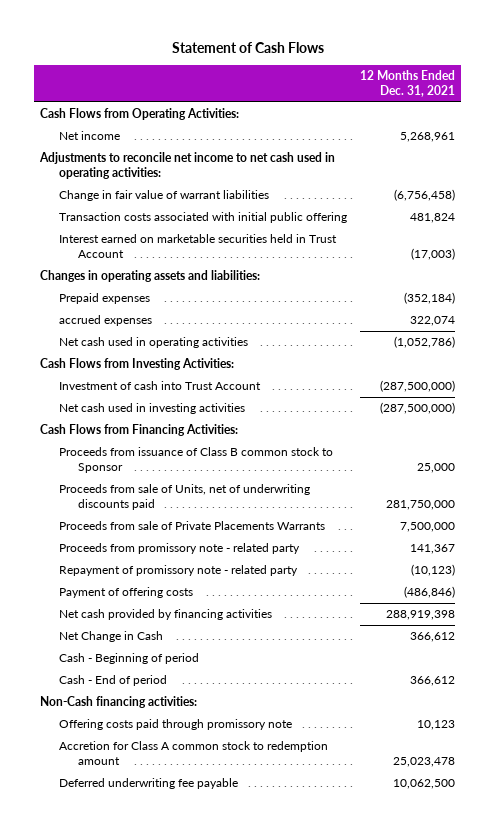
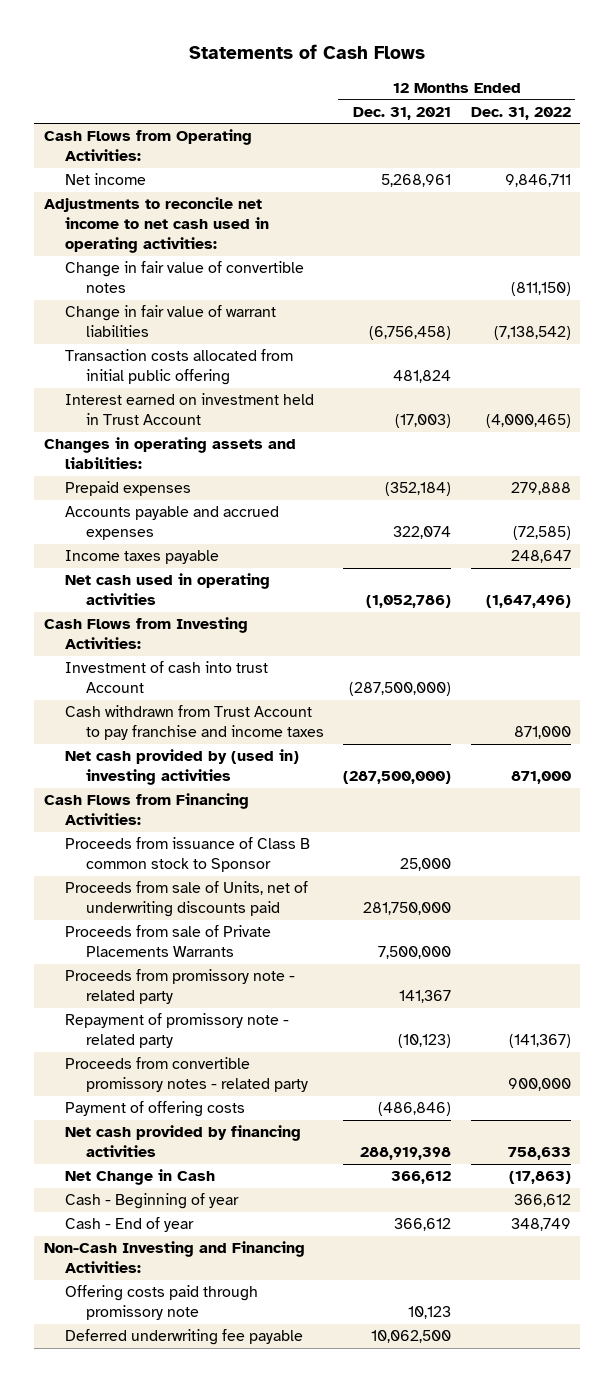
- Statement of Cash Flows
+ Statements of Cash Flows
- | 12 Months Ended Dec. 31, 2021
+ | 12 Months Ended Dec. 31, 2021 | 12 Months Ended Dec. 31, 2022
+ Change in fair value of convertible notes | | (811,150)
- Transaction costs associated with initial public offering | 481,824
- Interest earned on marketable securities held in Trust Account | (17,003)
+ Transaction costs allocated from initial public offering | 481,824 |
+ Interest earned on investment held in Trust Account | (17,003) | (4,000,465)
- accrued expenses | 322,074
+ Accounts payable and accrued expenses | 322,074 | (72,585)
+ Income taxes payable | | 248,647
- Investment of cash into Trust Account | (287,500,000)
- Net cash used in investing activities | (287,500,000)
+ Investment of cash into trust Account | (287,500,000) |
+ Cash withdrawn from Trust Account to pay franchise and income taxes | | 871,000
+ Net cash provided by (used in) investing activities | (287,500,000) | 871,000
+ Proceeds from convertible promissory notes - related party | | 900,000
- Cash - Beginning of period
- Cash - End of period | 366,612
- Non-Cash financing activities:
+ Cash - Beginning of year | | 366,612
+ Cash - End of year | 366,612 | 348,749
+ Non-Cash Investing and Financing Activities:
- Accretion for Class A common stock to redemption amount | 25,023,478

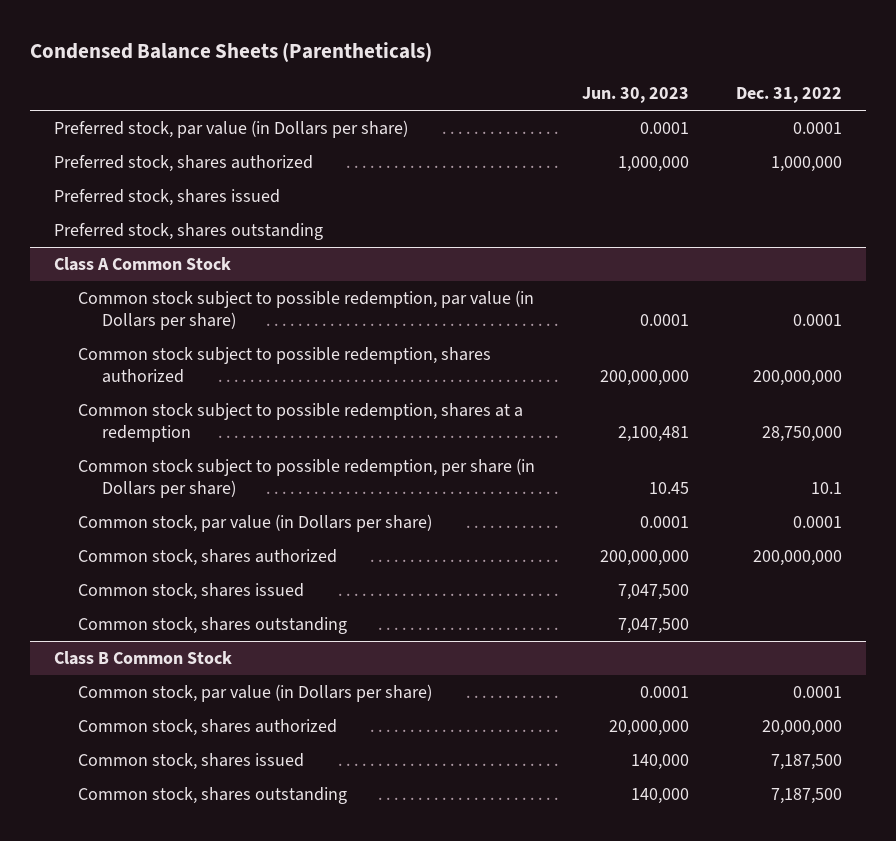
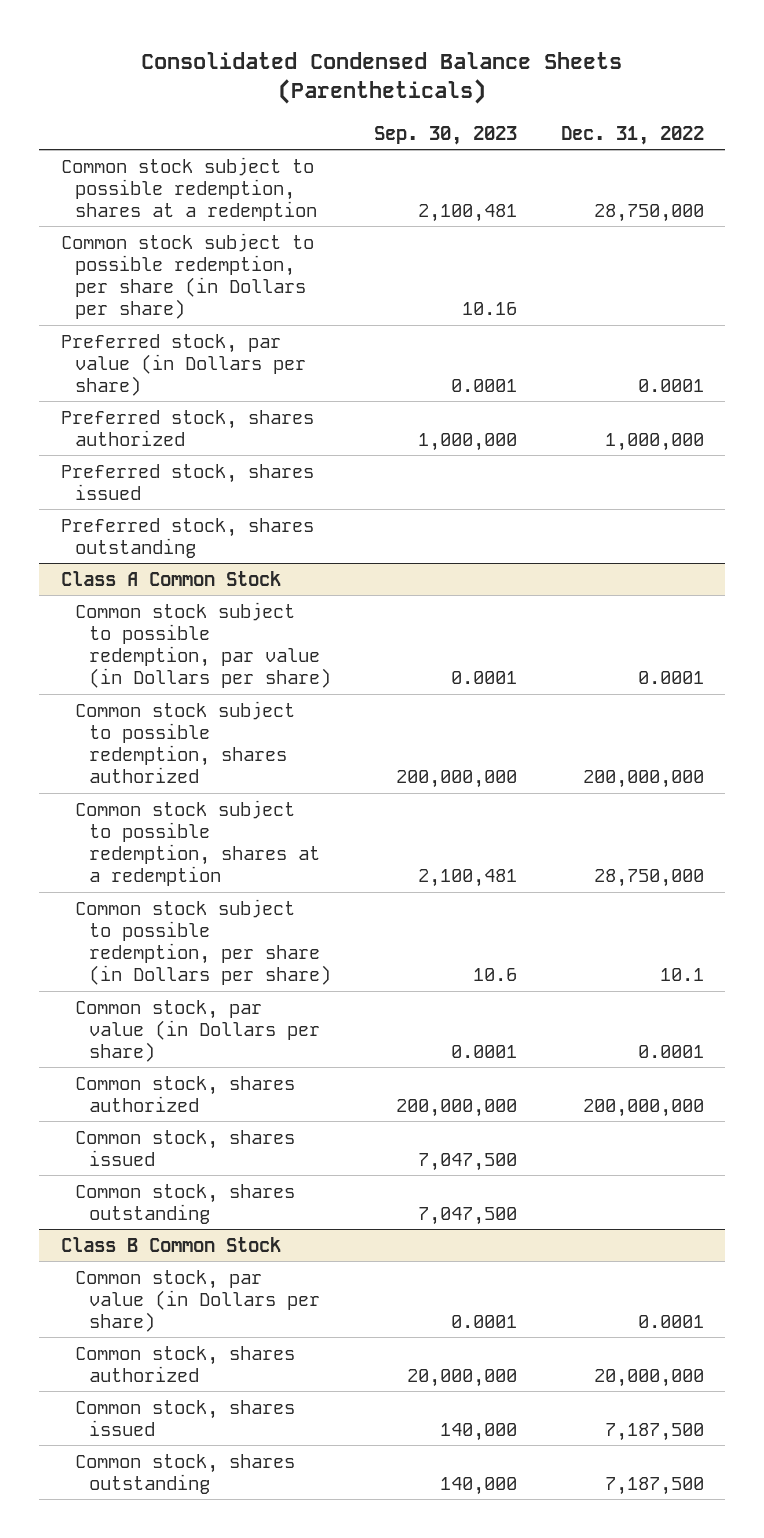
- Condensed Balance Sheets (Parentheticals)
+ Consolidated Condensed Balance Sheets (Parentheticals)
- | Jun. 30, 2023 | Dec. 31, 2022
+ | Sep. 30, 2023 | Dec. 31, 2022
+ Common stock subject to possible redemption, shares at a redemption | 2,100,481 | 28,750,000
+ Common stock subject to possible redemption, per share (in Dollars per share) | 10.16 |

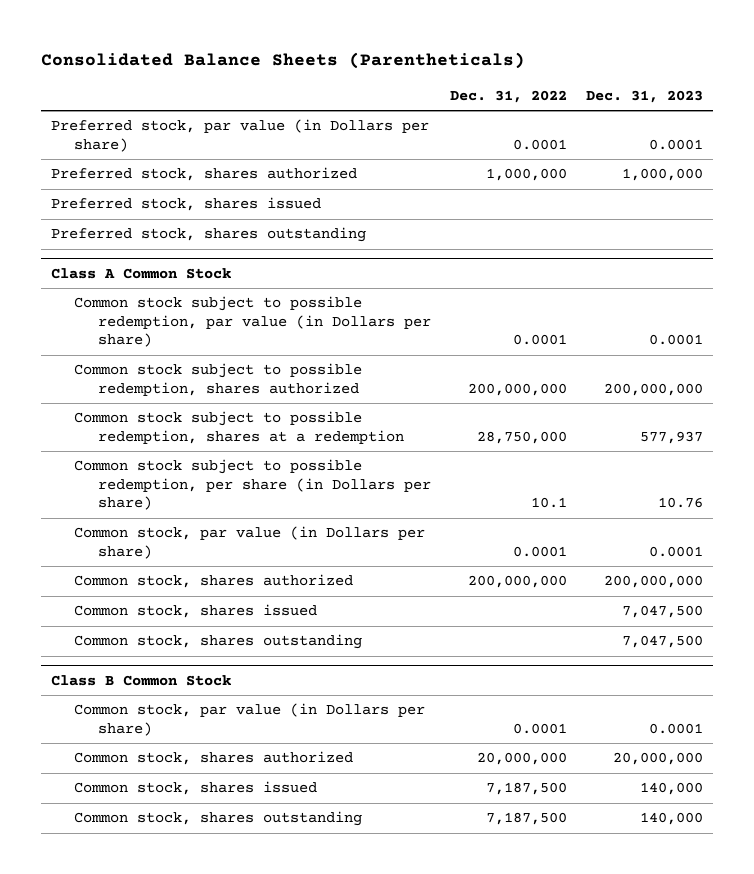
- Consolidated Condensed Balance Sheets (Parentheticals)
+ Consolidated Balance Sheets (Parentheticals)
- | Sep. 30, 2023 | Dec. 31, 2022
+ | Dec. 31, 2022 | Dec. 31, 2023
- Common stock subject to possible redemption, shares at a redemption | 2,100,481 | 28,750,000
- Common stock subject to possible redemption, per share (in Dollars per share) | 10.16 |

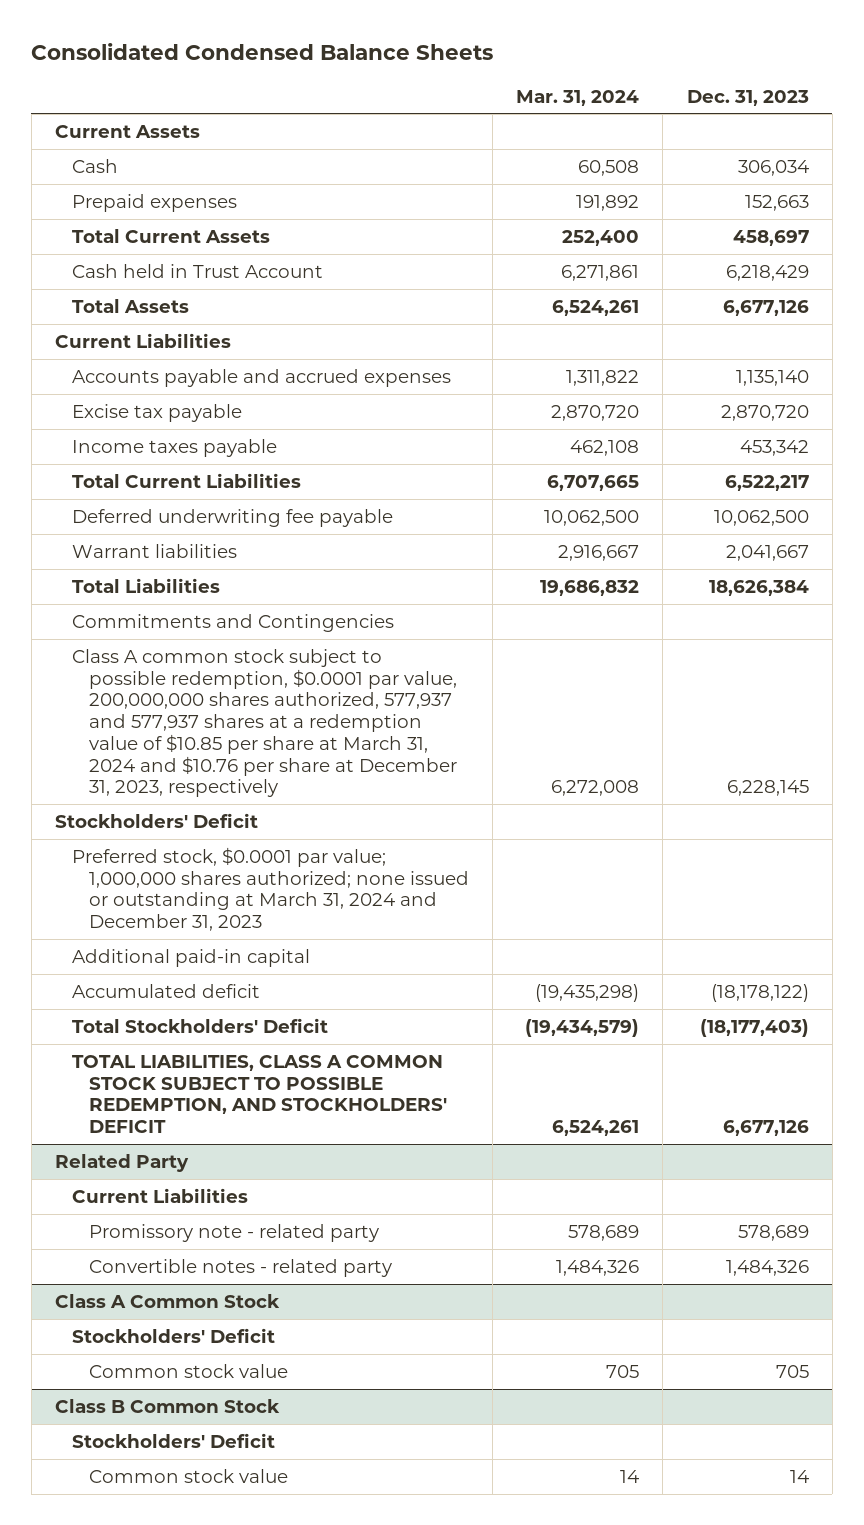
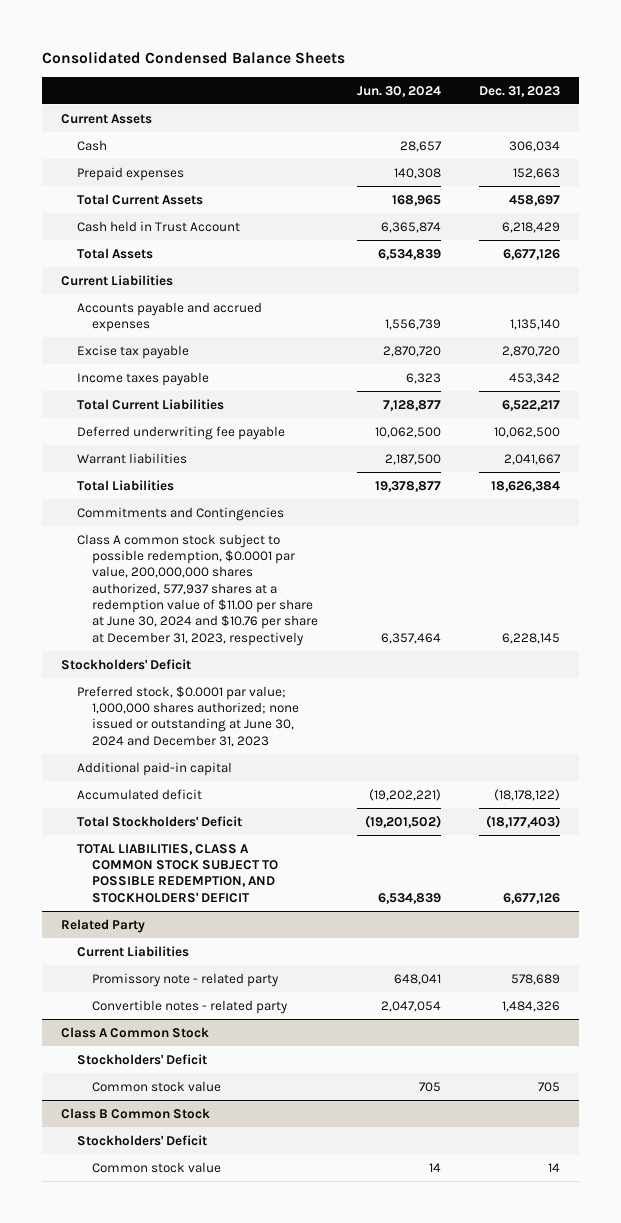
- | Mar. 31, 2024 | Dec. 31, 2023
+ | Jun. 30, 2024 | Dec. 31, 2023
- Class A common stock subject to possible redemption, $0.0001 par value, 200,000,000 shares authorized, 577,937 and 577,937 shares at a redemption value of $10.85 per share at March 31, 2024 and $10.76 per share at December 31, 2023, respectively | 6,272,008 | 6,228,145
+ Class A common stock subject to possible redemption, $0.0001 par value, 200,000,000 shares authorized, 577,937 shares at a redemption value of $11.00 per share at June 30, 2024 and $10.76 per share at December 31, 2023, respectively | 6,357,464 | 6,228,145
- Preferred stock, $0.0001 par value; 1,000,000 shares authorized; none issued or outstanding at March 31, 2024 and December 31, 2023
+ Preferred stock, $0.0001 par value; 1,000,000 shares authorized; none issued or outstanding at June 30, 2024 and December 31, 2023

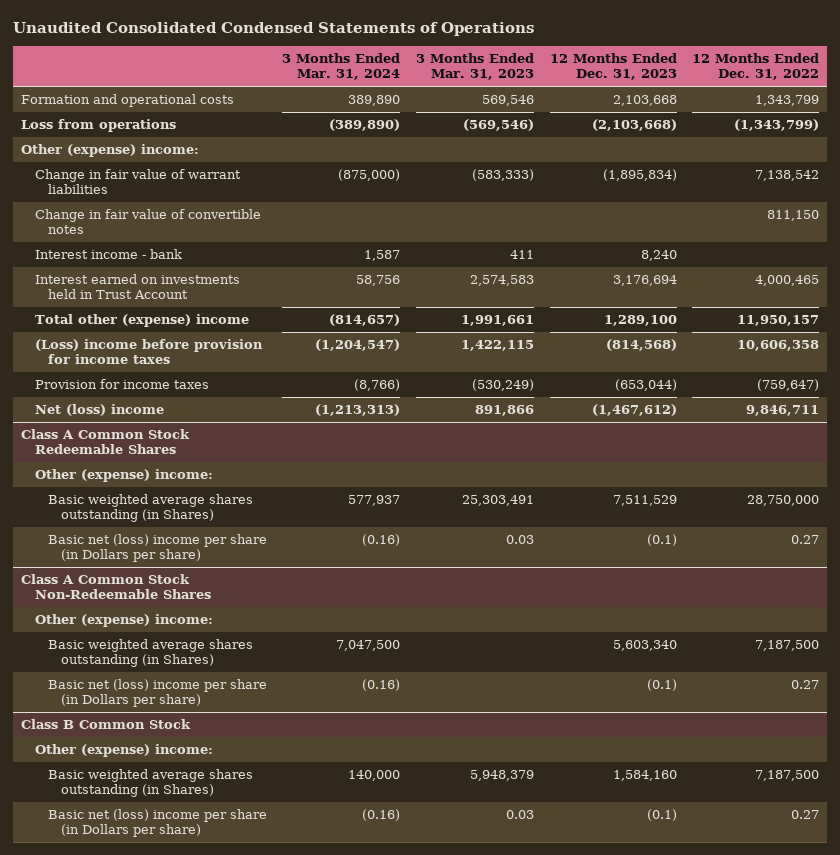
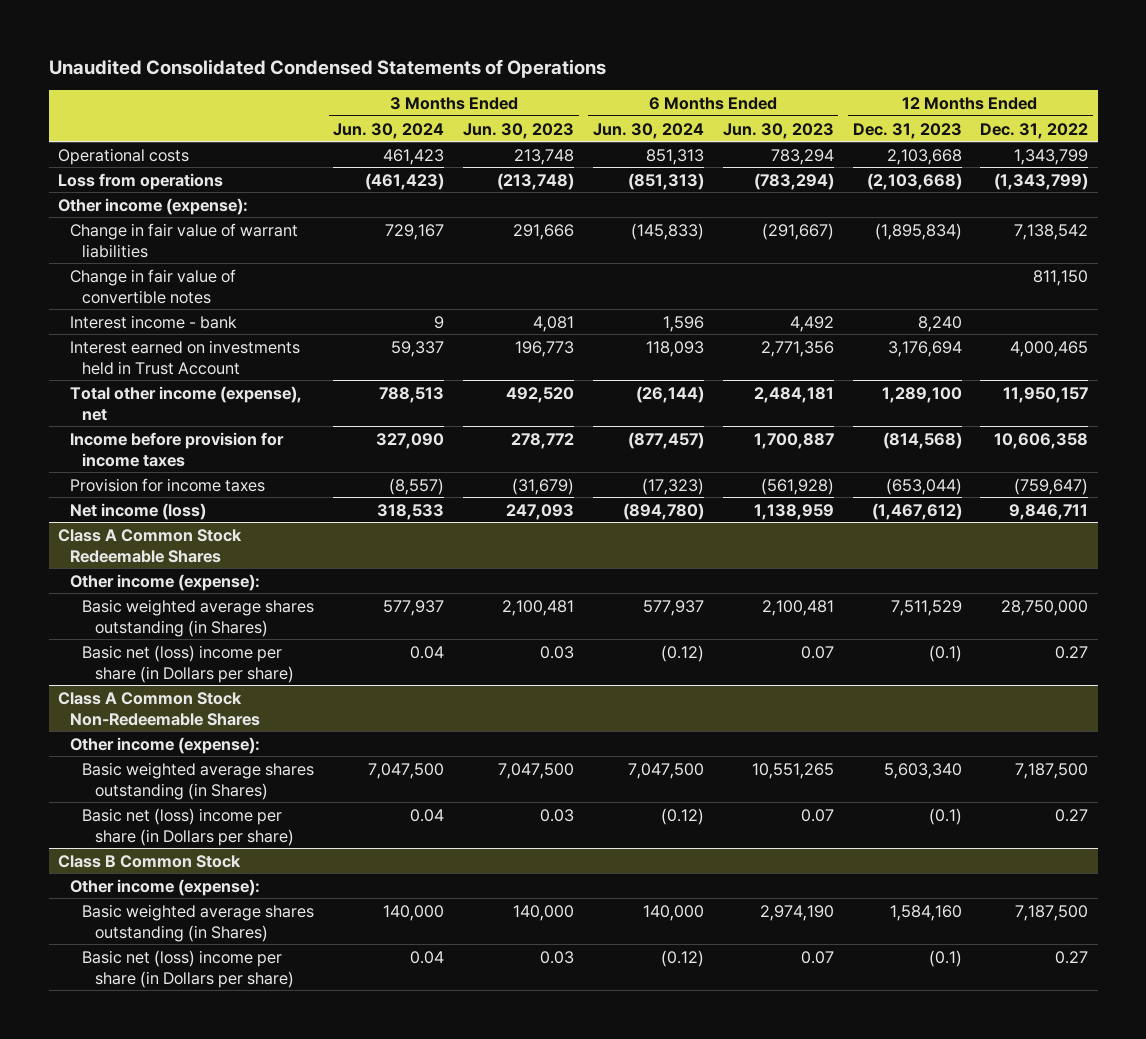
- | 3 Months Ended Mar. 31, 2024 | 3 Months Ended Mar. 31, 2023 | 12 Months Ended Dec. 31, 2023 | 12 Months Ended Dec. 31, 2022
+ | 3 Months Ended Jun. 30, 2024 | 3 Months Ended Jun. 30, 2023 | 6 Months Ended Jun. 30, 2024 | 6 Months Ended Jun. 30, 2023 | 12 Months Ended Dec. 31, 2023 | 12 Months Ended Dec. 31, 2022
- Formation and operational costs | 389,890 | 569,546 | 2,103,668 | 1,343,799
+ Operational costs | 461,423 | 213,748 | 851,313 | 783,294 | 2,103,668 | 1,343,799
- Other (expense) income:
+ Other income (expense):
- Total other (expense) income | (814,657) | 1,991,661 | 1,289,100 | 11,950,157
- (Loss) income before provision for income taxes | (1,204,547) | 1,422,115 | (814,568) | 10,606,358
+ Total other income (expense), net | 788,513 | 492,520 | (26,144) | 2,484,181 | 1,289,100 | 11,950,157
+ Income before provision for income taxes | 327,090 | 278,772 | (877,457) | 1,700,887 | (814,568) | 10,606,358
- Net (loss) income | (1,213,313) | 891,866 | (1,467,612) | 9,846,711
+ Net income (loss) | 318,533 | 247,093 | (894,780) | 1,138,959 | (1,467,612) | 9,846,711
@ Class A Common Stock Redeemable Shares
- Other (expense) income:
+ Other income (expense):
@ Class A Common Stock Non-Redeemable Shares
- Other (expense) income:
+ Other income (expense):
@ Class B Common Stock
- Other (expense) income:
+ Other income (expense):

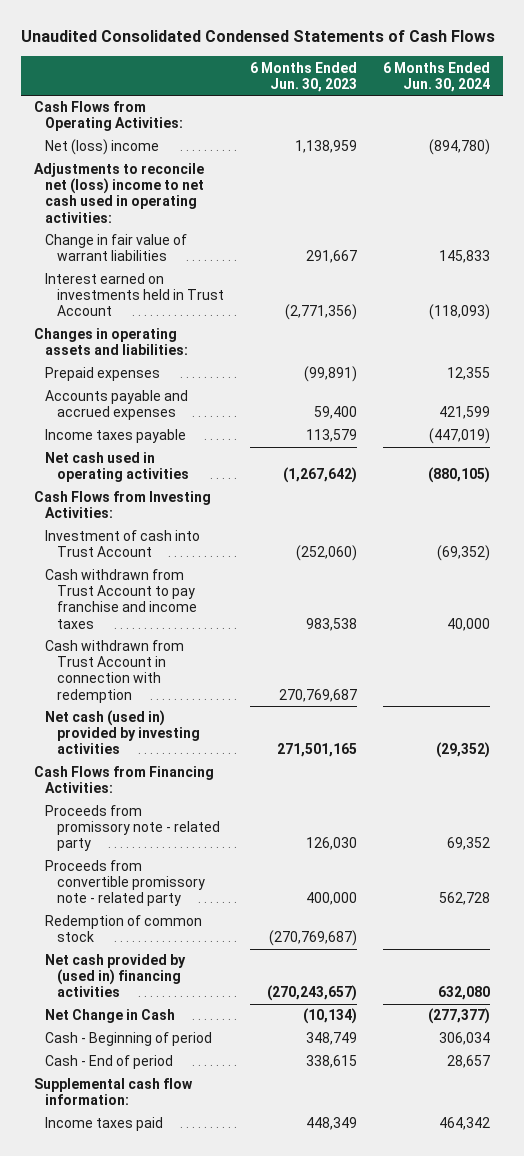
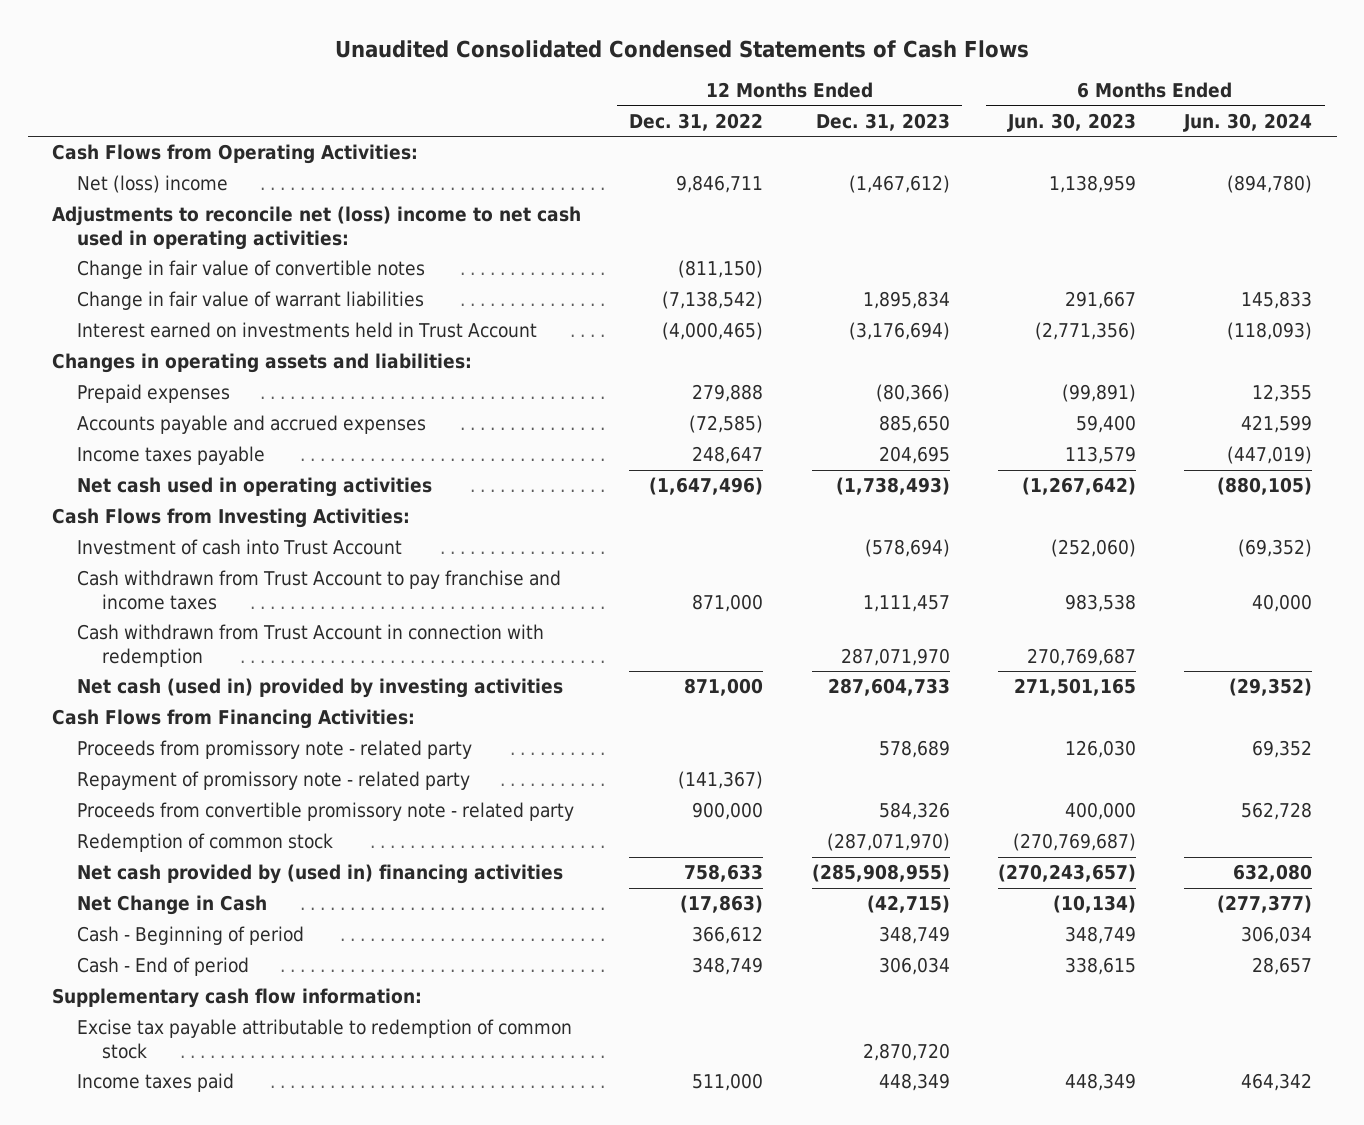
- | 6 Months Ended Jun. 30, 2023 | 6 Months Ended Jun. 30, 2024
+ | 12 Months Ended Dec. 31, 2022 | 12 Months Ended Dec. 31, 2023 | 6 Months Ended Jun. 30, 2023 | 6 Months Ended Jun. 30, 2024
+ Change in fair value of convertible notes | (811,150) | | |
+ Repayment of promissory note - related party | (141,367) | | |
- Supplemental cash flow information:
+ Supplementary cash flow information:
+ Excise tax payable attributable to redemption of common stock | | 2,870,720 | |

